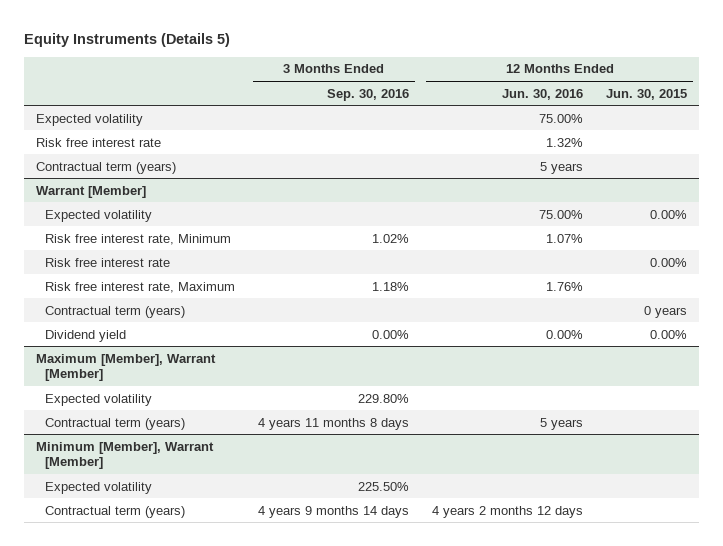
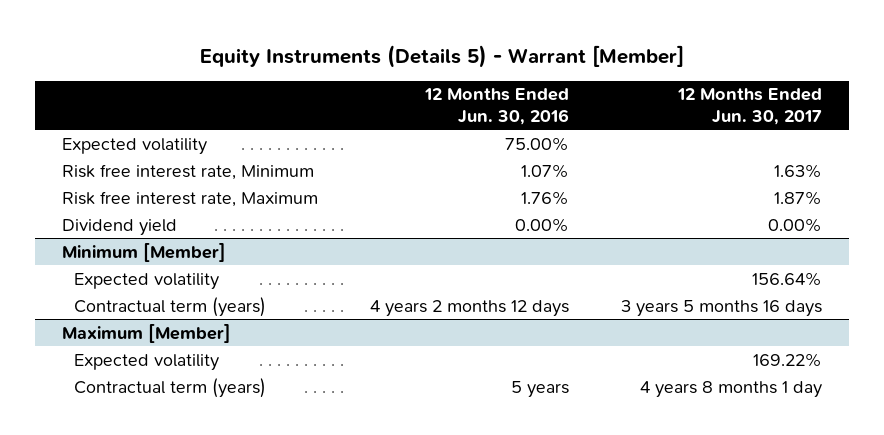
- Equity Instruments (Details 5)
+ Equity Instruments (Details 5) - Warrant [Member]
- | 3 Months Ended Sep. 30, 2016 | 12 Months Ended Jun. 30, 2016 | 12 Months Ended Jun. 30, 2015
+ | 12 Months Ended Jun. 30, 2016 | 12 Months Ended Jun. 30, 2017
- Risk free interest rate | | 1.32% |
- Contractual term (years) | | 5 years |
- Warrant [Member]
- Expected volatility | | 75.00% | 0.00%
- Risk free interest rate | | | 0.00%
- Contractual term (years) | | | 0 years
- Maximum [Member], Warrant [Member]
- Expected volatility | 229.80% | |
- Contractual term (years) | 4 years 11 months 8 days | 5 years |
- Minimum [Member], Warrant [Member]
+ Minimum [Member]
+ Maximum [Member]
+ Expected volatility | | 169.22%
+ Contractual term (years) | 5 years | 4 years 8 months 1 day

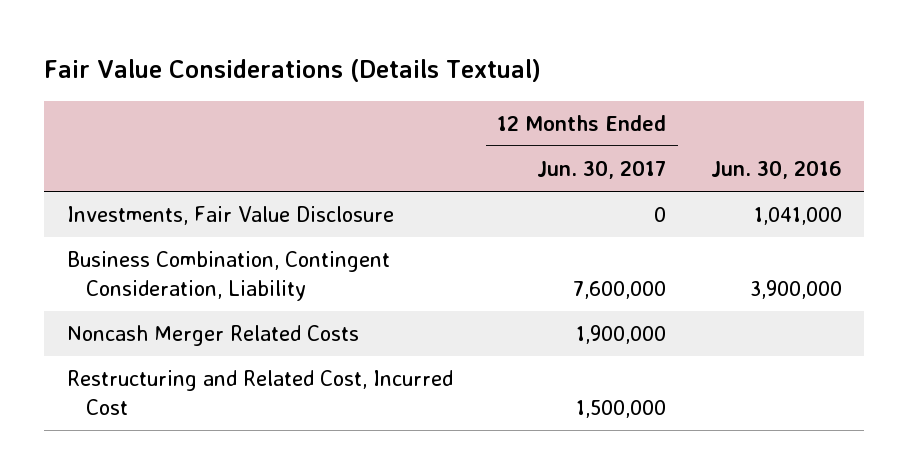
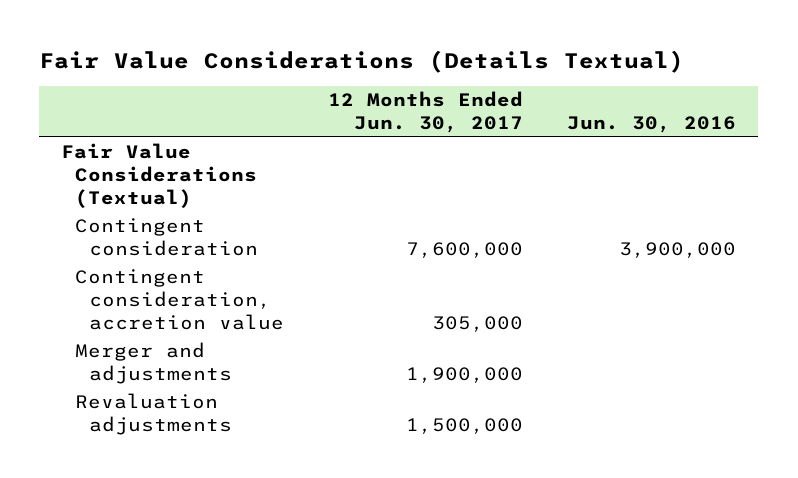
- Investments, Fair Value Disclosure | 0 | 1,041,000
- Business Combination, Contingent Consideration, Liability | 7,600,000 | 3,900,000
- Noncash Merger Related Costs | 1,900,000 |
- Restructuring and Related Cost, Incurred Cost | 1,500,000 |
+ Fair Value Considerations (Textual)
+ Contingent consideration | 7,600,000 | 3,900,000
+ Contingent consideration, accretion value | 305,000 |
+ Merger and adjustments | 1,900,000 |
+ Revaluation adjustments | 1,500,000 |

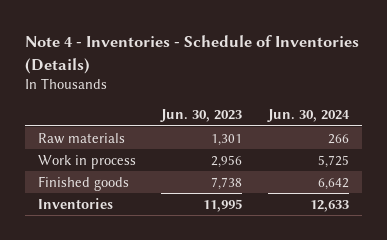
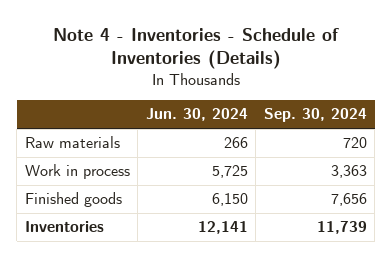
- | Jun. 30, 2023 | Jun. 30, 2024
+ | Jun. 30, 2024 | Sep. 30, 2024
- Finished goods | 7,738 | 6,642
- Inventories | 11,995 | 12,633
+ Finished goods | 6,150 | 7,656
+ Inventories | 12,141 | 11,739

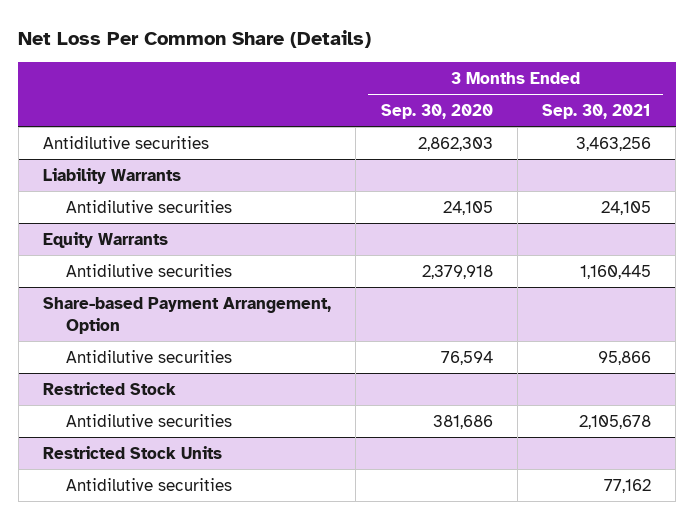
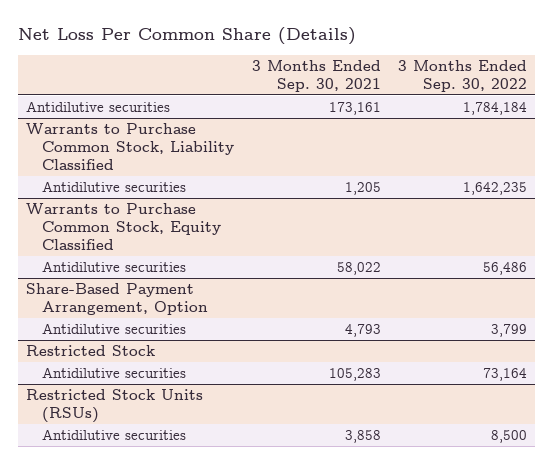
- | 3 Months Ended Sep. 30, 2020 | 3 Months Ended Sep. 30, 2021
+ | 3 Months Ended Sep. 30, 2021 | 3 Months Ended Sep. 30, 2022
- Antidilutive securities | 2,862,303 | 3,463,256
- Liability Warrants
- Antidilutive securities | 24,105 | 24,105
- Equity Warrants
- Antidilutive securities | 2,379,918 | 1,160,445
- Share-based Payment Arrangement, Option
- Antidilutive securities | 76,594 | 95,866
+ Antidilutive securities | 173,161 | 1,784,184
+ Warrants to Purchase Common Stock, Liability Classified
+ Antidilutive securities | 1,205 | 1,642,235
+ Warrants to Purchase Common Stock, Equity Classified
+ Antidilutive securities | 58,022 | 56,486
+ Share-Based Payment Arrangement, Option
+ Antidilutive securities | 4,793 | 3,799
@ Restricted Stock
- Antidilutive securities | 381,686 | 2,105,678
- Restricted Stock Units
- Antidilutive securities | | 77,162
@ Restricted Stock
+ Antidilutive securities | 105,283 | 73,164
+ Restricted Stock Units (RSUs)
+ Antidilutive securities | 3,858 | 8,500

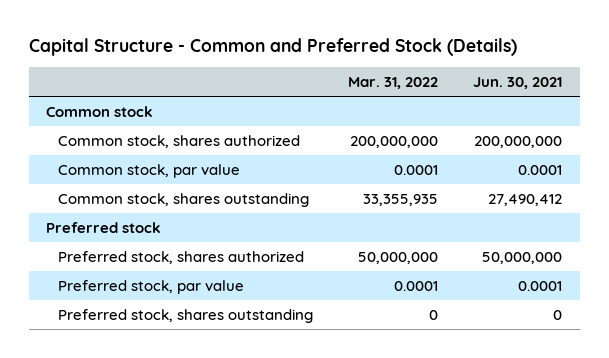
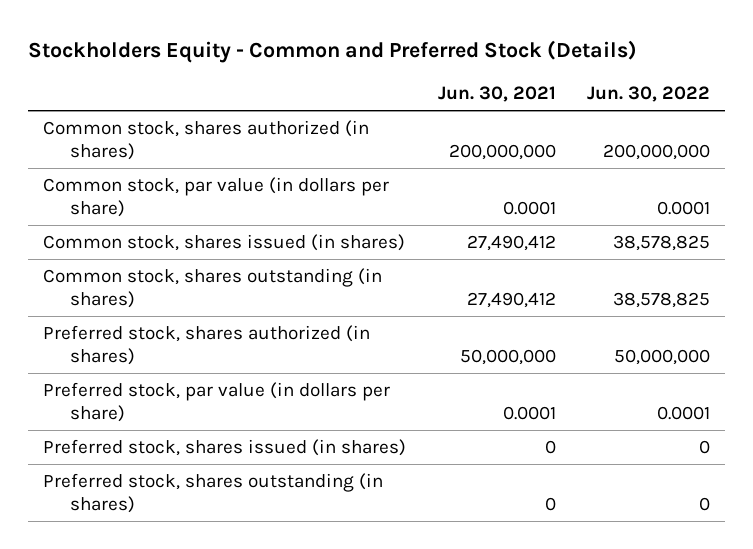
- Capital Structure - Common and Preferred Stock (Details)
+ Stockholders Equity - Common and Preferred Stock (Details)
- | Mar. 31, 2022 | Jun. 30, 2021
+ | Jun. 30, 2021 | Jun. 30, 2022
- Common stock
- Common stock, shares authorized | 200,000,000 | 200,000,000
- Common stock, par value | 0.0001 | 0.0001
- Common stock, shares outstanding | 33,355,935 | 27,490,412
- Preferred stock
- Preferred stock, shares authorized | 50,000,000 | 50,000,000
- Preferred stock, par value | 0.0001 | 0.0001
- Preferred stock, shares outstanding | 0 | 0
+ Common stock, shares authorized (in shares) | 200,000,000 | 200,000,000
+ Common stock, par value (in dollars per share) | 0.0001 | 0.0001
+ Common stock, shares issued (in shares) | 27,490,412 | 38,578,825
+ Common stock, shares outstanding (in shares) | 27,490,412 | 38,578,825
+ Preferred stock, shares authorized (in shares) | 50,000,000 | 50,000,000
+ Preferred stock, par value (in dollars per share) | 0.0001 | 0.0001
+ Preferred stock, shares issued (in shares) | 0 | 0
+ Preferred stock, shares outstanding (in shares) | 0 | 0

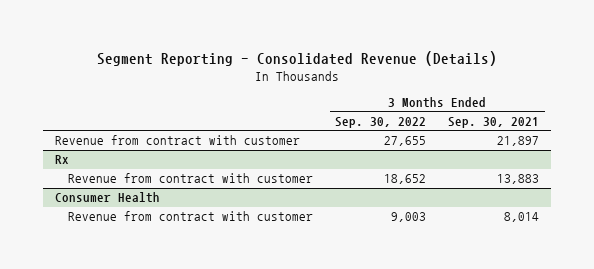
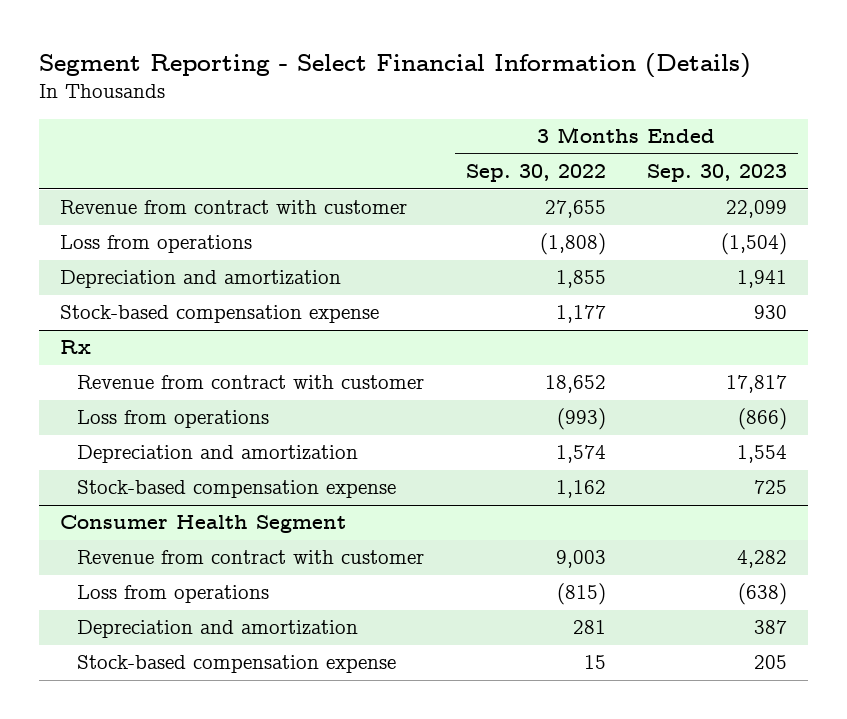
- Segment Reporting - Consolidated Revenue (Details)
+ Segment Reporting - Select Financial Information (Details)
- | 3 Months Ended Sep. 30, 2022 | 3 Months Ended Sep. 30, 2021
+ | 3 Months Ended Sep. 30, 2022 | 3 Months Ended Sep. 30, 2023
+ Loss from operations | (1,808) | (1,504)
+ Depreciation and amortization | 1,855 | 1,941
+ Stock-based compensation expense | 1,177 | 930
- Consumer Health
@ Rx
+ Loss from operations | (993) | (866)
+ Depreciation and amortization | 1,574 | 1,554
+ Stock-based compensation expense | 1,162 | 725
+ Consumer Health Segment
+ Loss from operations | (815) | (638)
+ Depreciation and amortization | 281 | 387
+ Stock-based compensation expense | 15 | 205

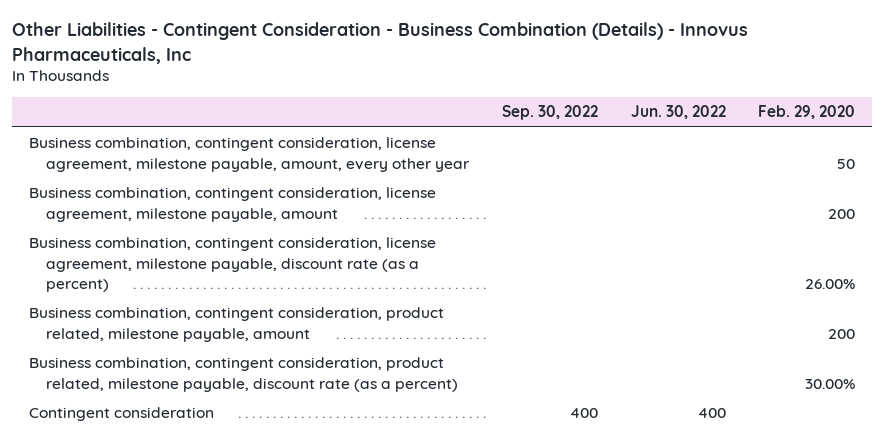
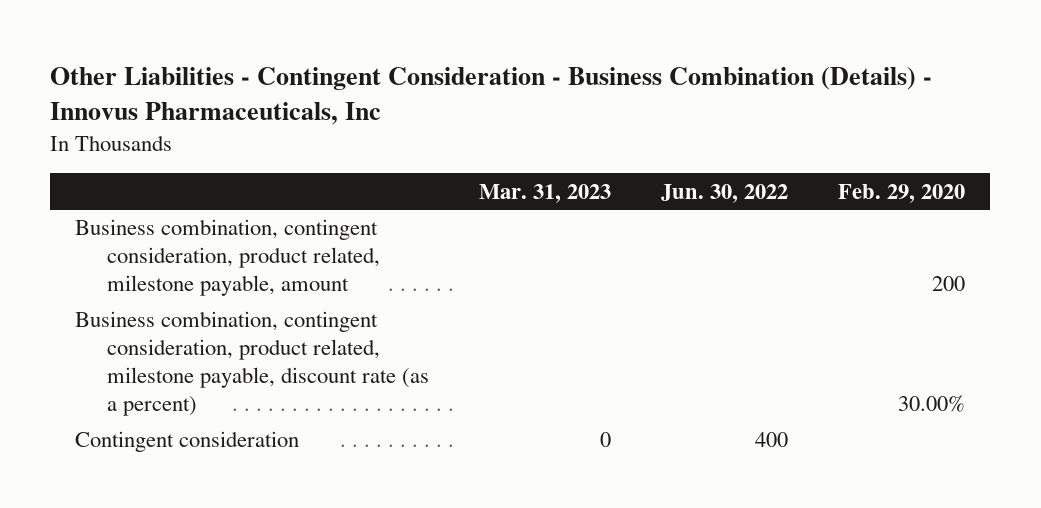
- | Sep. 30, 2022 | Jun. 30, 2022 | Feb. 29, 2020
+ | Mar. 31, 2023 | Jun. 30, 2022 | Feb. 29, 2020
- Business combination, contingent consideration, license agreement, milestone payable, amount, every other year | | | 50
- Business combination, contingent consideration, license agreement, milestone payable, amount | | | 200
- Business combination, contingent consideration, license agreement, milestone payable, discount rate (as a percent) | | | 26.00%

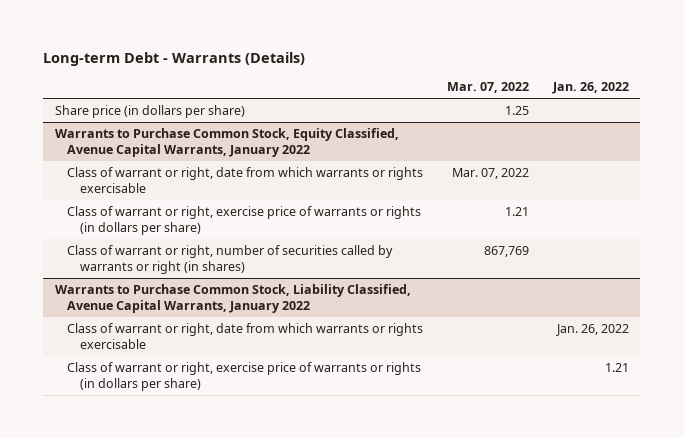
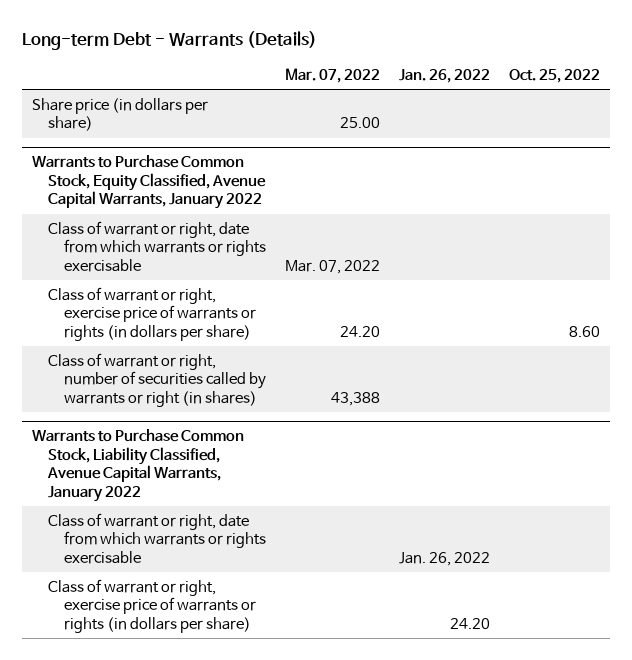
- | Mar. 07, 2022 | Jan. 26, 2022
+ | Mar. 07, 2022 | Jan. 26, 2022 | Oct. 25, 2022
- Share price (in dollars per share) | 1.25 |
+ Share price (in dollars per share) | 25.00 | |
@ Warrants to Purchase Common Stock, Equity Classified, Avenue Capital Warrants, January 2022
- Class of warrant or right, exercise price of warrants or rights (in dollars per share) | 1.21 |
- Class of warrant or right, number of securities called by warrants or right (in shares) | 867,769 |
+ Class of warrant or right, exercise price of warrants or rights (in dollars per share) | 24.20 | | 8.60
+ Class of warrant or right, number of securities called by warrants or right (in shares) | 43,388 | |
@ Warrants to Purchase Common Stock, Liability Classified, Avenue Capital Warrants, January 2022
- Class of warrant or right, exercise price of warrants or rights (in dollars per share) | | 1.21
+ Class of warrant or right, exercise price of warrants or rights (in dollars per share) | | 24.20 |

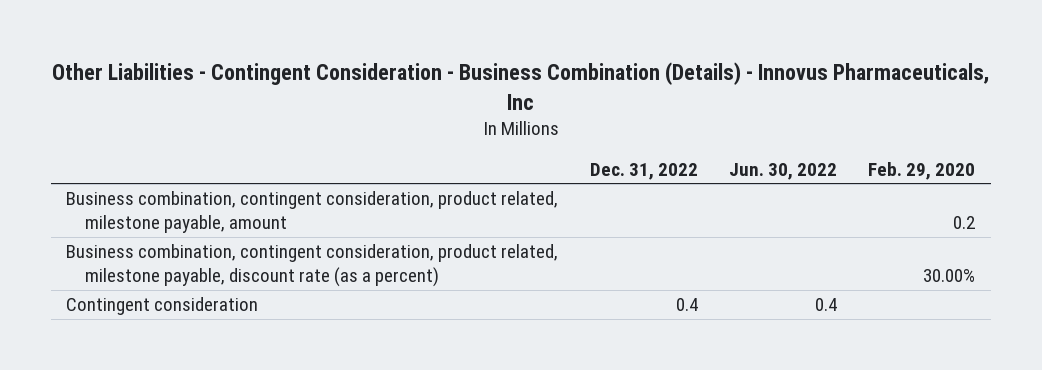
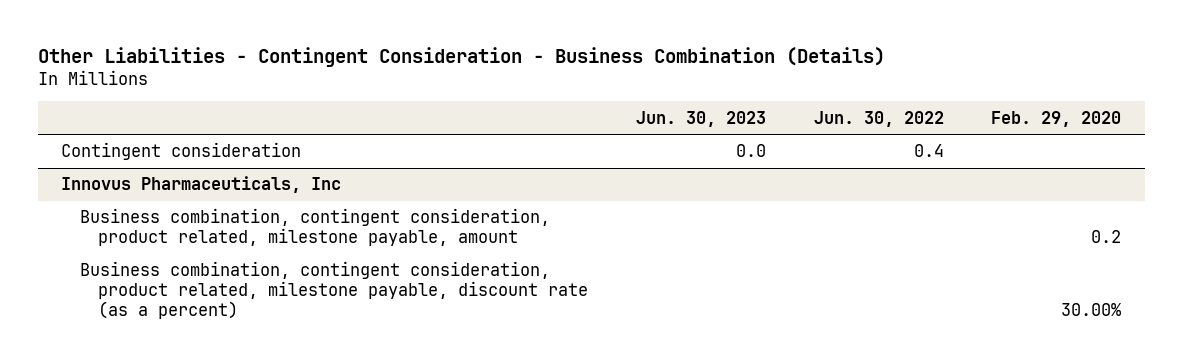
- Other Liabilities - Contingent Consideration - Business Combination (Details) - Innovus Pharmaceuticals, Inc
+ Other Liabilities - Contingent Consideration - Business Combination (Details)
- | Dec. 31, 2022 | Jun. 30, 2022 | Feb. 29, 2020
+ | Jun. 30, 2023 | Jun. 30, 2022 | Feb. 29, 2020
moved up: Contingent consideration | 0.0 | 0.4 |
+ Innovus Pharmaceuticals, Inc

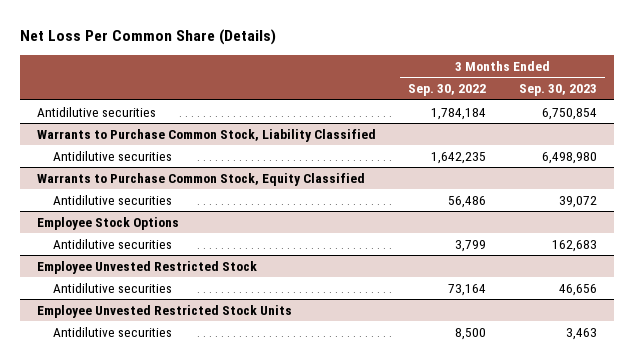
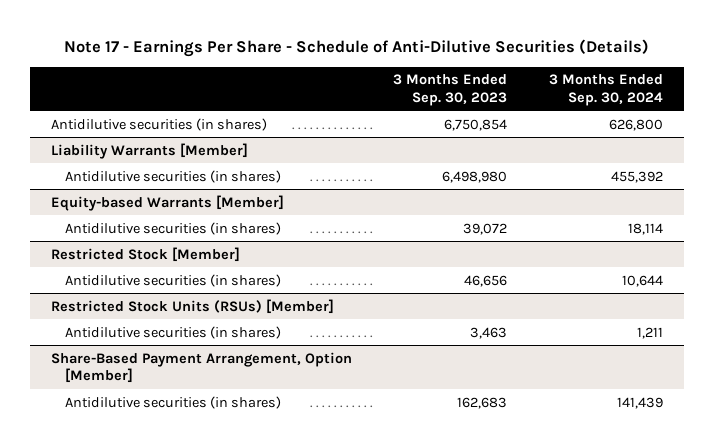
- Net Loss Per Common Share (Details)
+ Note 17 - Earnings Per Share - Schedule of Anti-Dilutive Securities (Details)
- | 3 Months Ended Sep. 30, 2022 | 3 Months Ended Sep. 30, 2023
+ | 3 Months Ended Sep. 30, 2023 | 3 Months Ended Sep. 30, 2024
- Antidilutive securities | 1,784,184 | 6,750,854
- Warrants to Purchase Common Stock, Liability Classified
- Antidilutive securities | 1,642,235 | 6,498,980
- Warrants to Purchase Common Stock, Equity Classified
- Antidilutive securities | 56,486 | 39,072
- Employee Stock Options
- Antidilutive securities | 3,799 | 162,683
- Employee Unvested Restricted Stock
- Antidilutive securities | 73,164 | 46,656
- Employee Unvested Restricted Stock Units
- Antidilutive securities | 8,500 | 3,463
+ Antidilutive securities (in shares) | 6,750,854 | 626,800
+ Liability Warrants [Member]
+ Antidilutive securities (in shares) | 6,498,980 | 455,392
+ Equity-based Warrants [Member]
+ Antidilutive securities (in shares) | 39,072 | 18,114
+ Restricted Stock [Member]
+ Antidilutive securities (in shares) | 46,656 | 10,644
+ Restricted Stock Units (RSUs) [Member]
+ Antidilutive securities (in shares) | 3,463 | 1,211
+ Share-Based Payment Arrangement, Option [Member]
+ Antidilutive securities (in shares) | 162,683 | 141,439

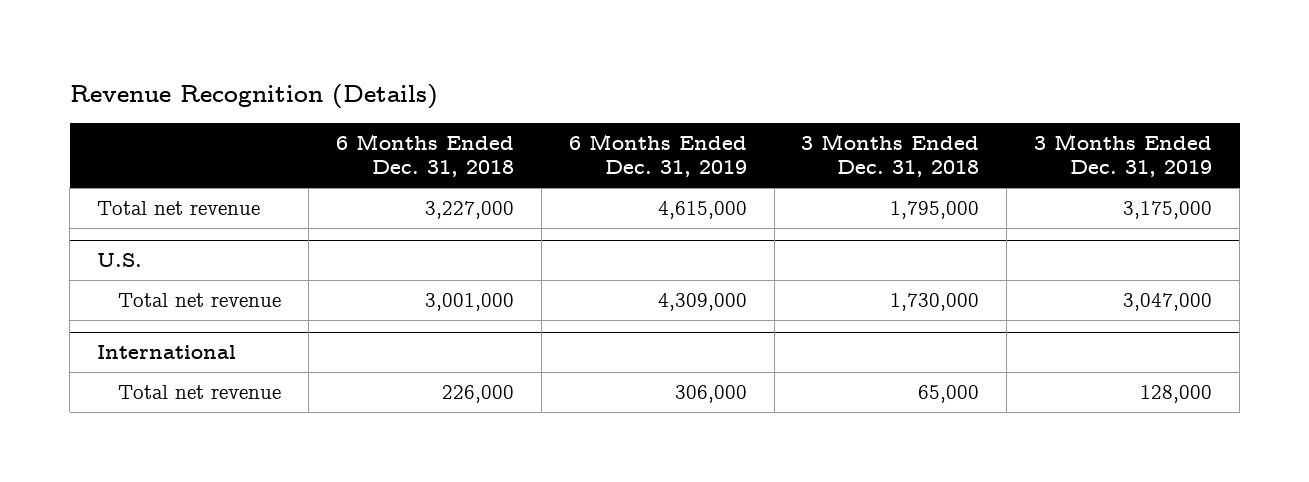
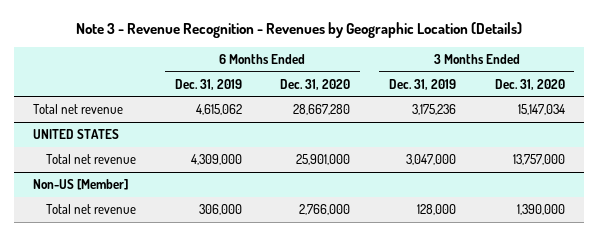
- Revenue Recognition (Details)
+ Note 3 - Revenue Recognition - Revenues by Geographic Location (Details)
- | 6 Months Ended Dec. 31, 2018 | 6 Months Ended Dec. 31, 2019 | 3 Months Ended Dec. 31, 2018 | 3 Months Ended Dec. 31, 2019
+ | 6 Months Ended Dec. 31, 2019 | 6 Months Ended Dec. 31, 2020 | 3 Months Ended Dec. 31, 2019 | 3 Months Ended Dec. 31, 2020
- Total net revenue | 3,227,000 | 4,615,000 | 1,795,000 | 3,175,000
- U.S.
+ Total net revenue | 4,615,062 | 28,667,280 | 3,175,236 | 15,147,034
+ UNITED STATES
- International
+ Non-US [Member]

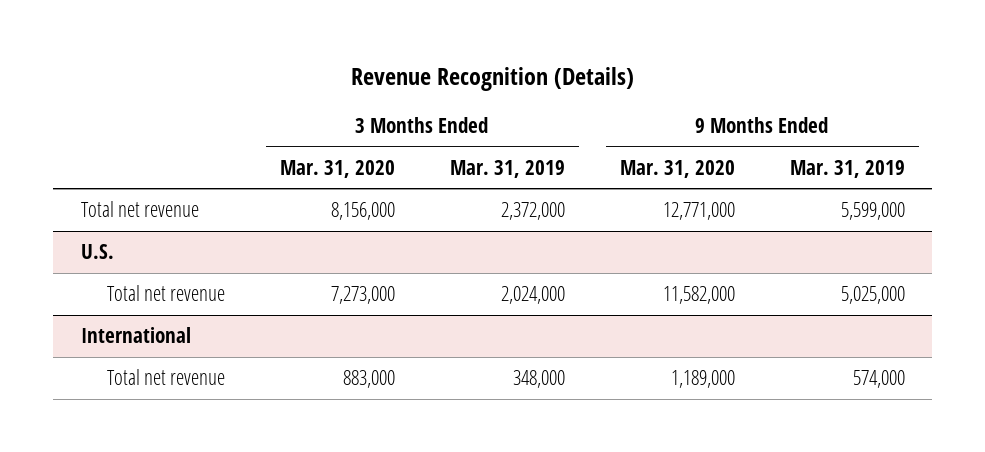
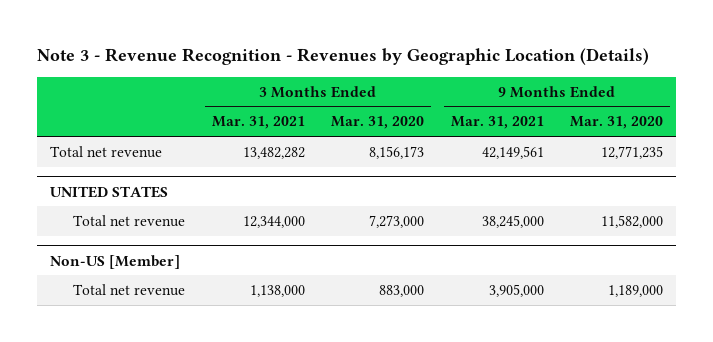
- Revenue Recognition (Details)
+ Note 3 - Revenue Recognition - Revenues by Geographic Location (Details)
- | 3 Months Ended Mar. 31, 2020 | 3 Months Ended Mar. 31, 2019 | 9 Months Ended Mar. 31, 2020 | 9 Months Ended Mar. 31, 2019
+ | 3 Months Ended Mar. 31, 2021 | 3 Months Ended Mar. 31, 2020 | 9 Months Ended Mar. 31, 2021 | 9 Months Ended Mar. 31, 2020
- Total net revenue | 8,156,000 | 2,372,000 | 12,771,000 | 5,599,000
- U.S.
+ Total net revenue | 13,482,282 | 8,156,173 | 42,149,561 | 12,771,235
+ UNITED STATES
- International
+ Non-US [Member]

